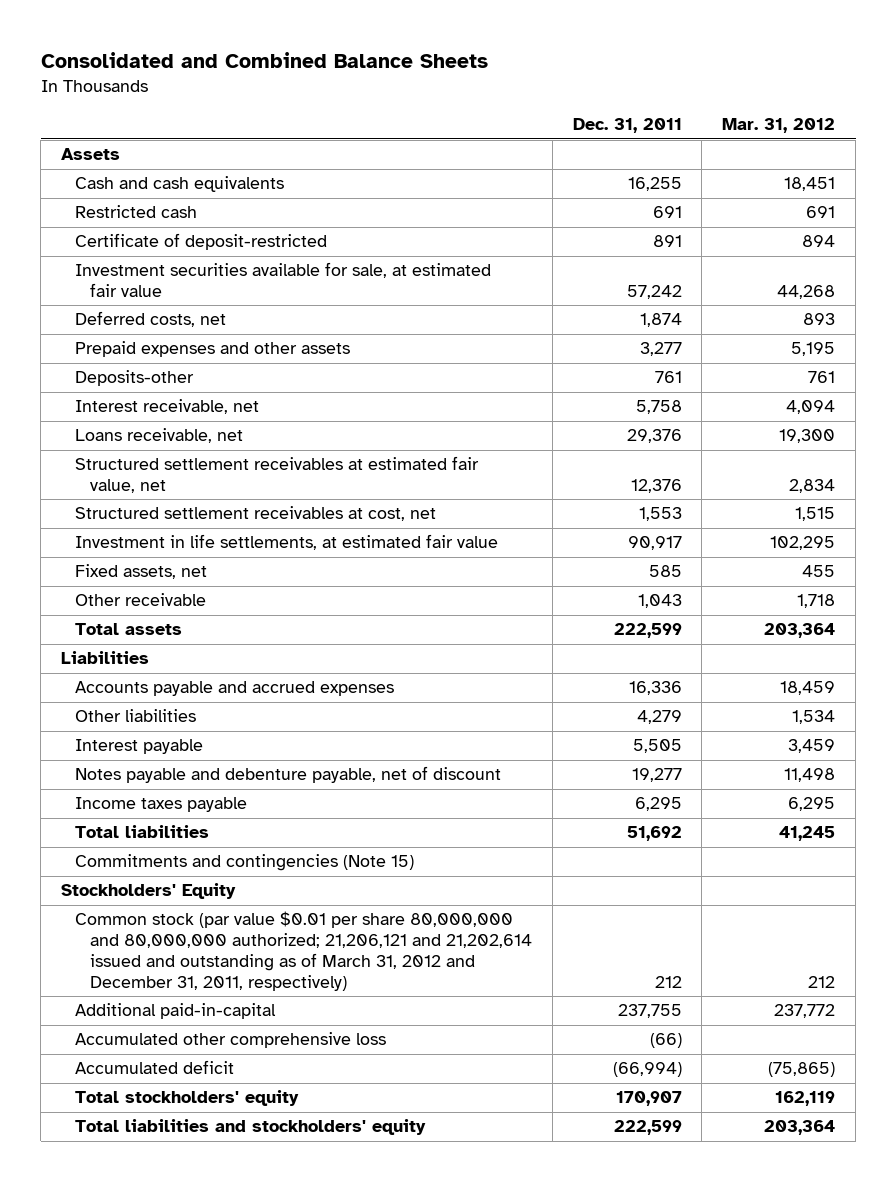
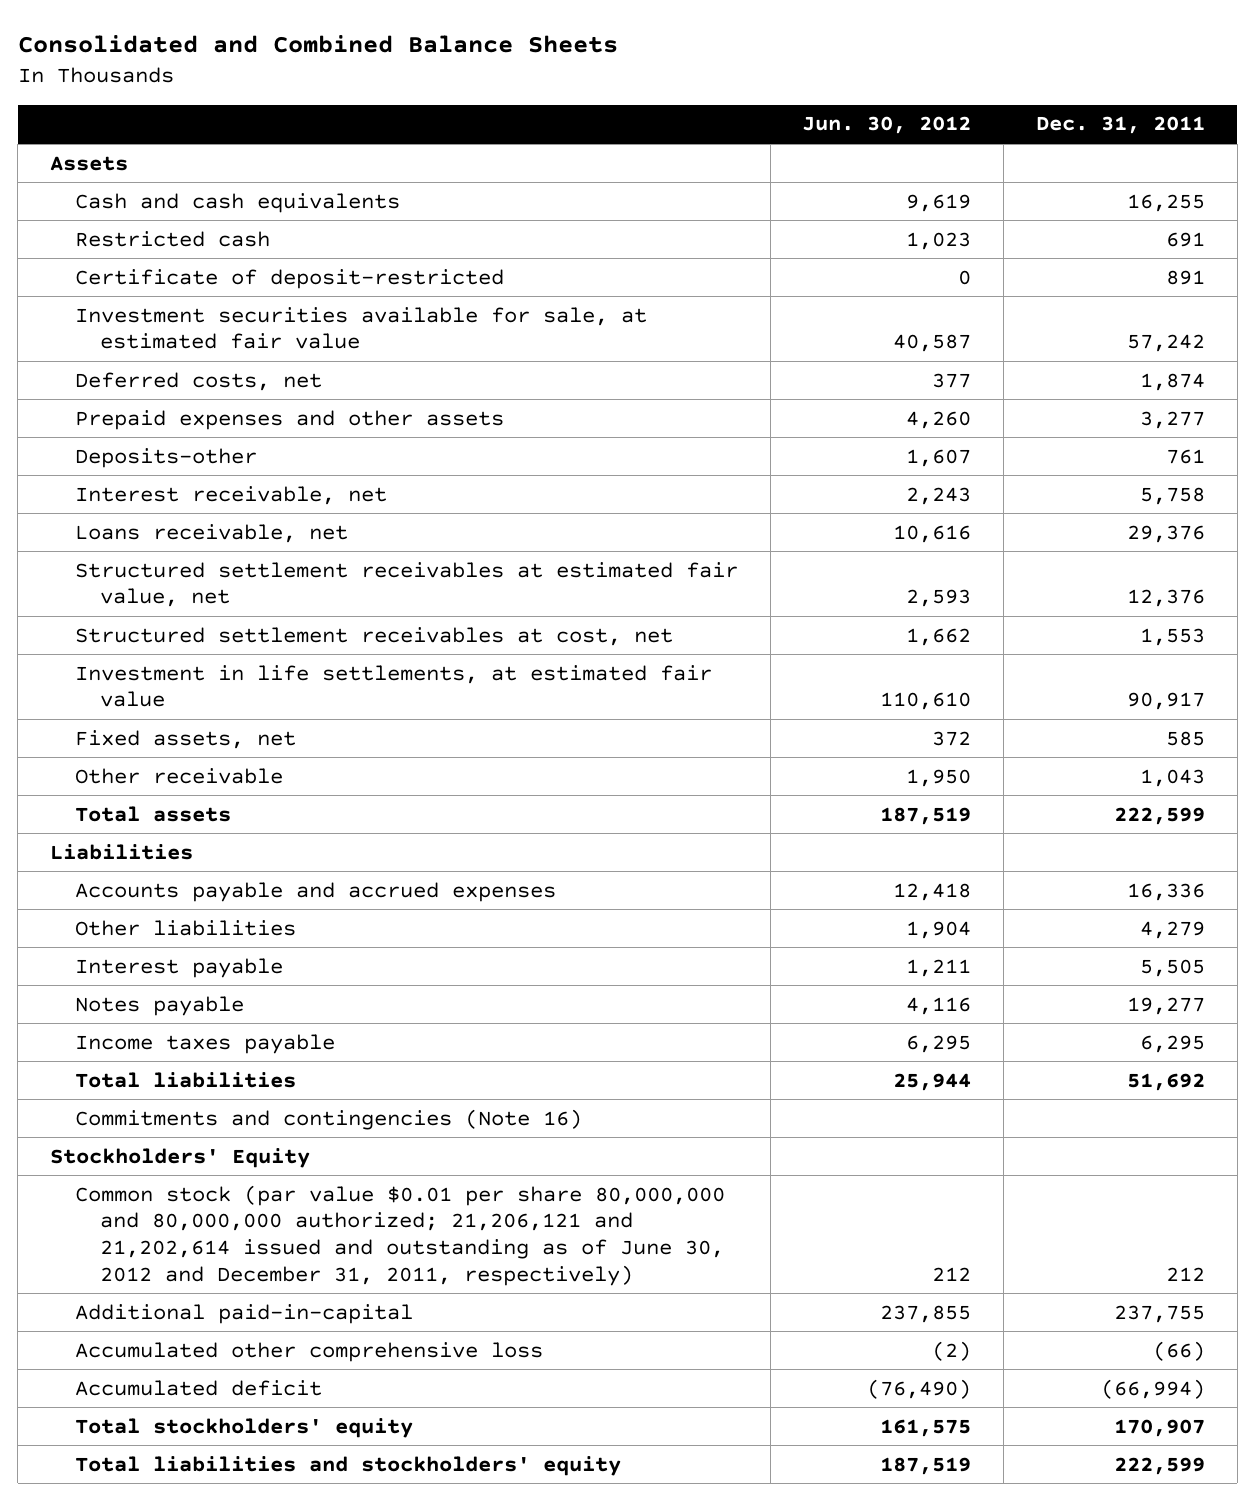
- | Dec. 31, 2011 | Mar. 31, 2012
+ | Jun. 30, 2012 | Dec. 31, 2011
- Notes payable and debenture payable, net of discount | 19,277 | 11,498
+ Notes payable | 4,116 | 19,277
- Commitments and contingencies (Note 15)
+ Commitments and contingencies (Note 16)
- Common stock (par value $0.01 per share 80,000,000 and 80,000,000 authorized; 21,206,121 and 21,202,614 issued and outstanding as of March 31, 2012 and December 31, 2011, respectively) | 212 | 212
+ Common stock (par value $0.01 per share 80,000,000 and 80,000,000 authorized; 21,206,121 and 21,202,614 issued and outstanding as of June 30, 2012 and December 31, 2011, respectively) | 212 | 212

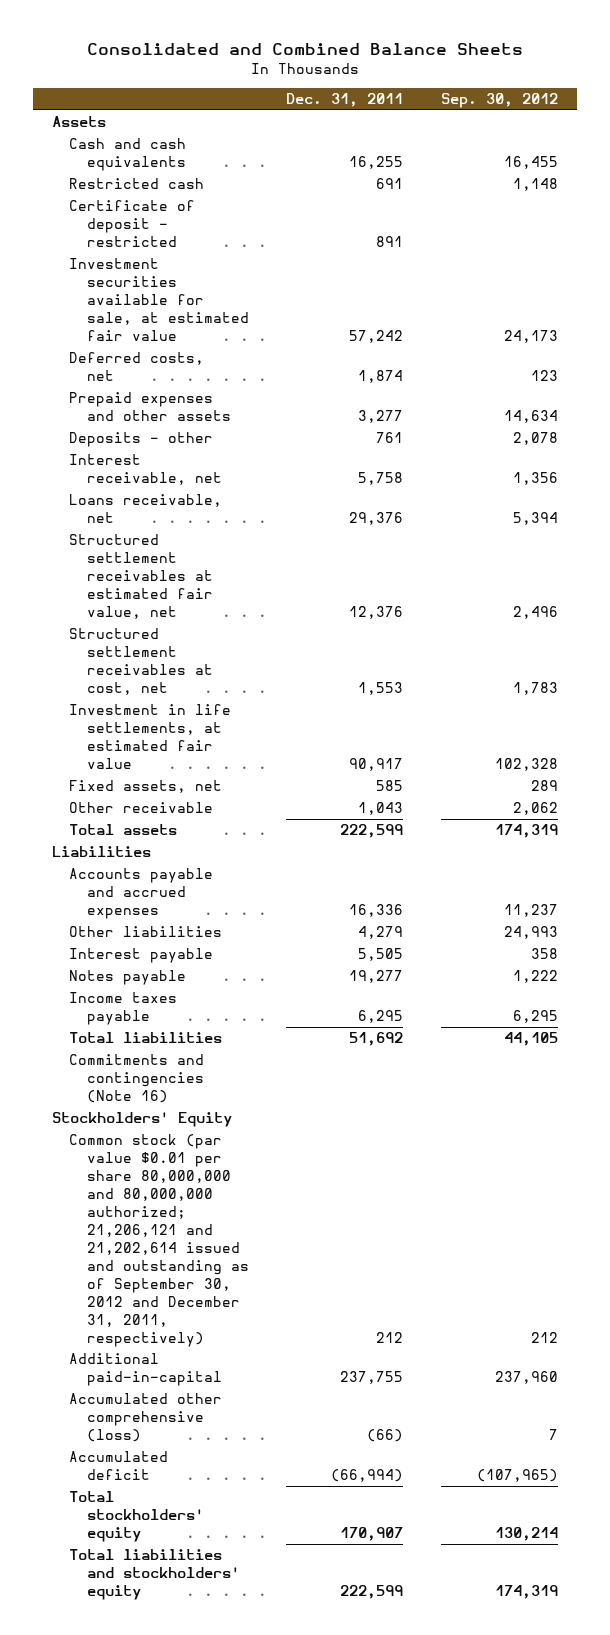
- | Jun. 30, 2012 | Dec. 31, 2011
+ | Dec. 31, 2011 | Sep. 30, 2012
- Certificate of deposit-restricted | 0 | 891
+ Certificate of deposit - restricted | 891 |
- Deposits-other | 1,607 | 761
+ Deposits - other | 761 | 2,078
- Common stock (par value $0.01 per share 80,000,000 and 80,000,000 authorized; 21,206,121 and 21,202,614 issued and outstanding as of June 30, 2012 and December 31, 2011, respectively) | 212 | 212
+ Common stock (par value $0.01 per share 80,000,000 and 80,000,000 authorized; 21,206,121 and 21,202,614 issued and outstanding as of September 30, 2012 and December 31, 2011, respectively) | 212 | 212
- Accumulated other comprehensive loss | (2) | (66)
+ Accumulated other comprehensive (loss) | (66) | 7

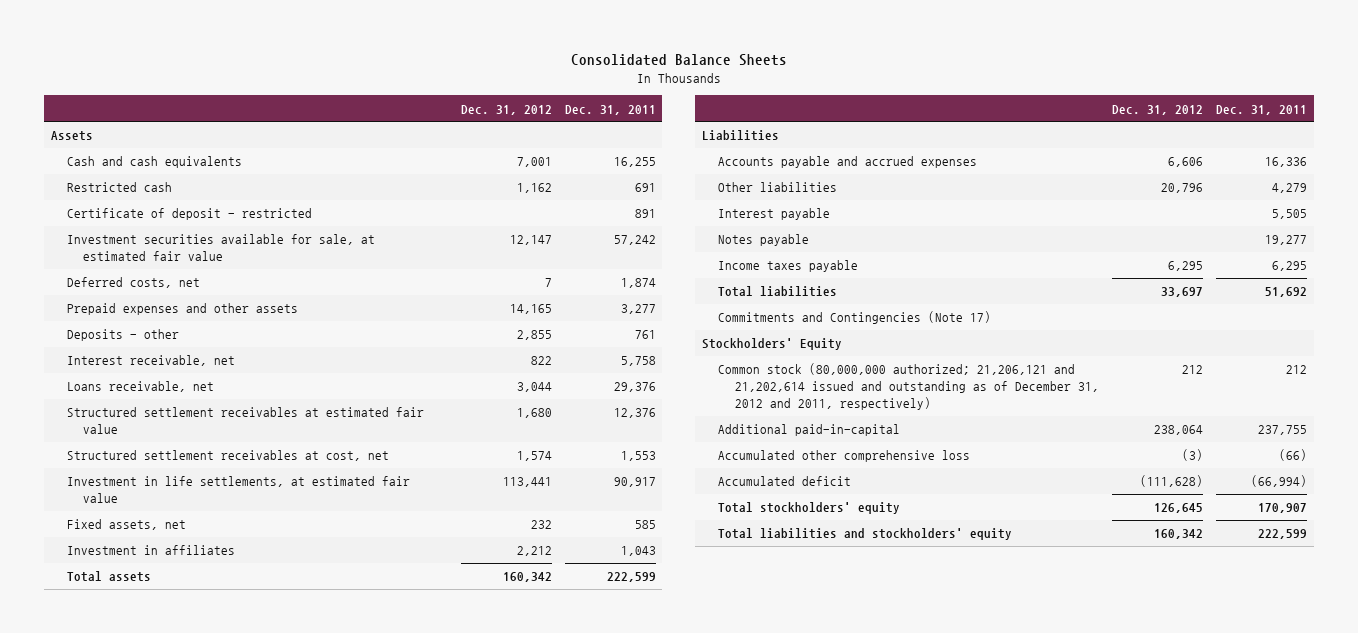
- Consolidated and Combined Balance Sheets
+ Consolidated Balance Sheets
- | Dec. 31, 2011 | Sep. 30, 2012
+ | Dec. 31, 2012 | Dec. 31, 2011
- Structured settlement receivables at estimated fair value, net | 12,376 | 2,496
+ Structured settlement receivables at estimated fair value | 1,680 | 12,376
- Other receivable | 1,043 | 2,062
+ Investment in affiliates | 2,212 | 1,043
- Commitments and contingencies (Note 16)
+ Commitments and Contingencies (Note 17)
- Common stock (par value $0.01 per share 80,000,000 and 80,000,000 authorized; 21,206,121 and 21,202,614 issued and outstanding as of September 30, 2012 and December 31, 2011, respectively) | 212 | 212
+ Common stock (80,000,000 authorized; 21,206,121 and 21,202,614 issued and outstanding as of December 31, 2012 and 2011, respectively) | 212 | 212
- Accumulated other comprehensive (loss) | (66) | 7
+ Accumulated other comprehensive loss | (3) | (66)

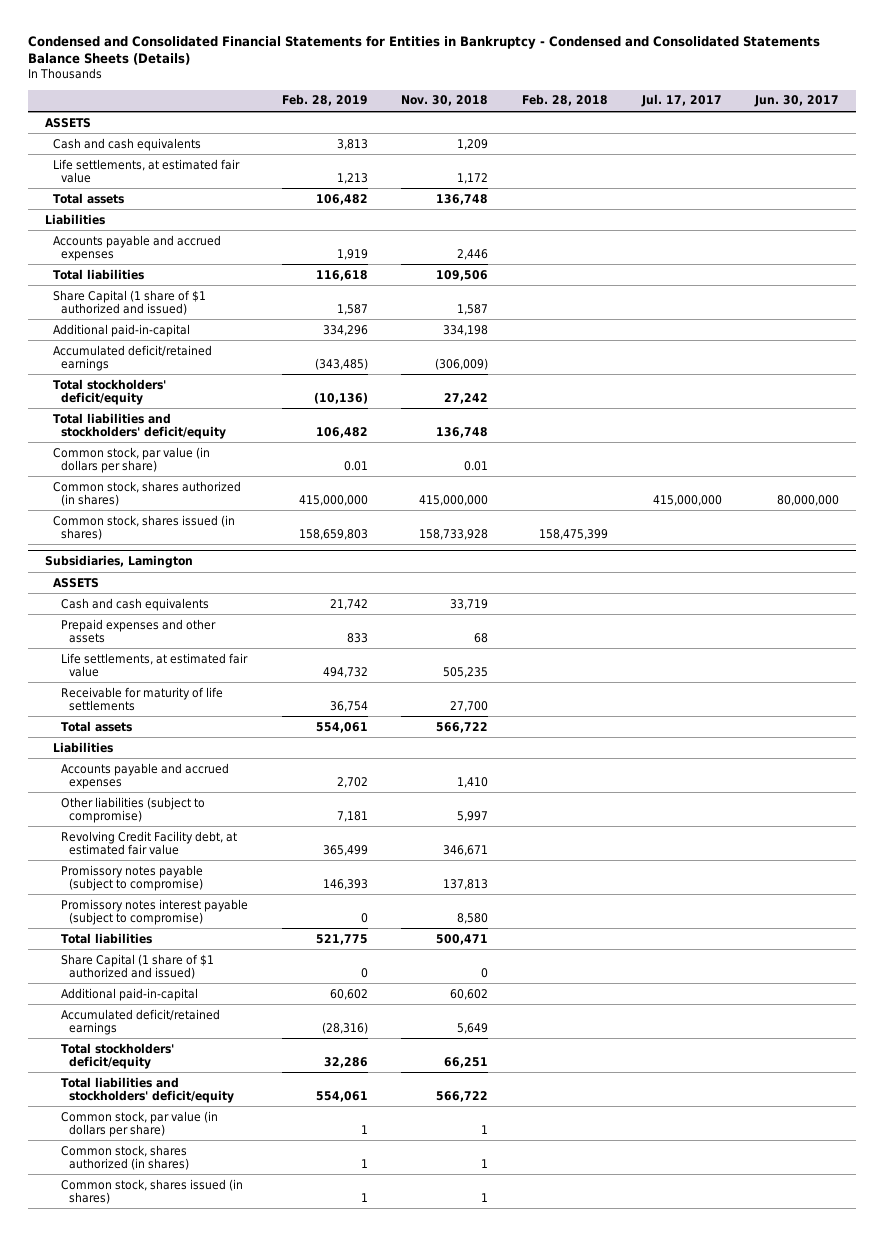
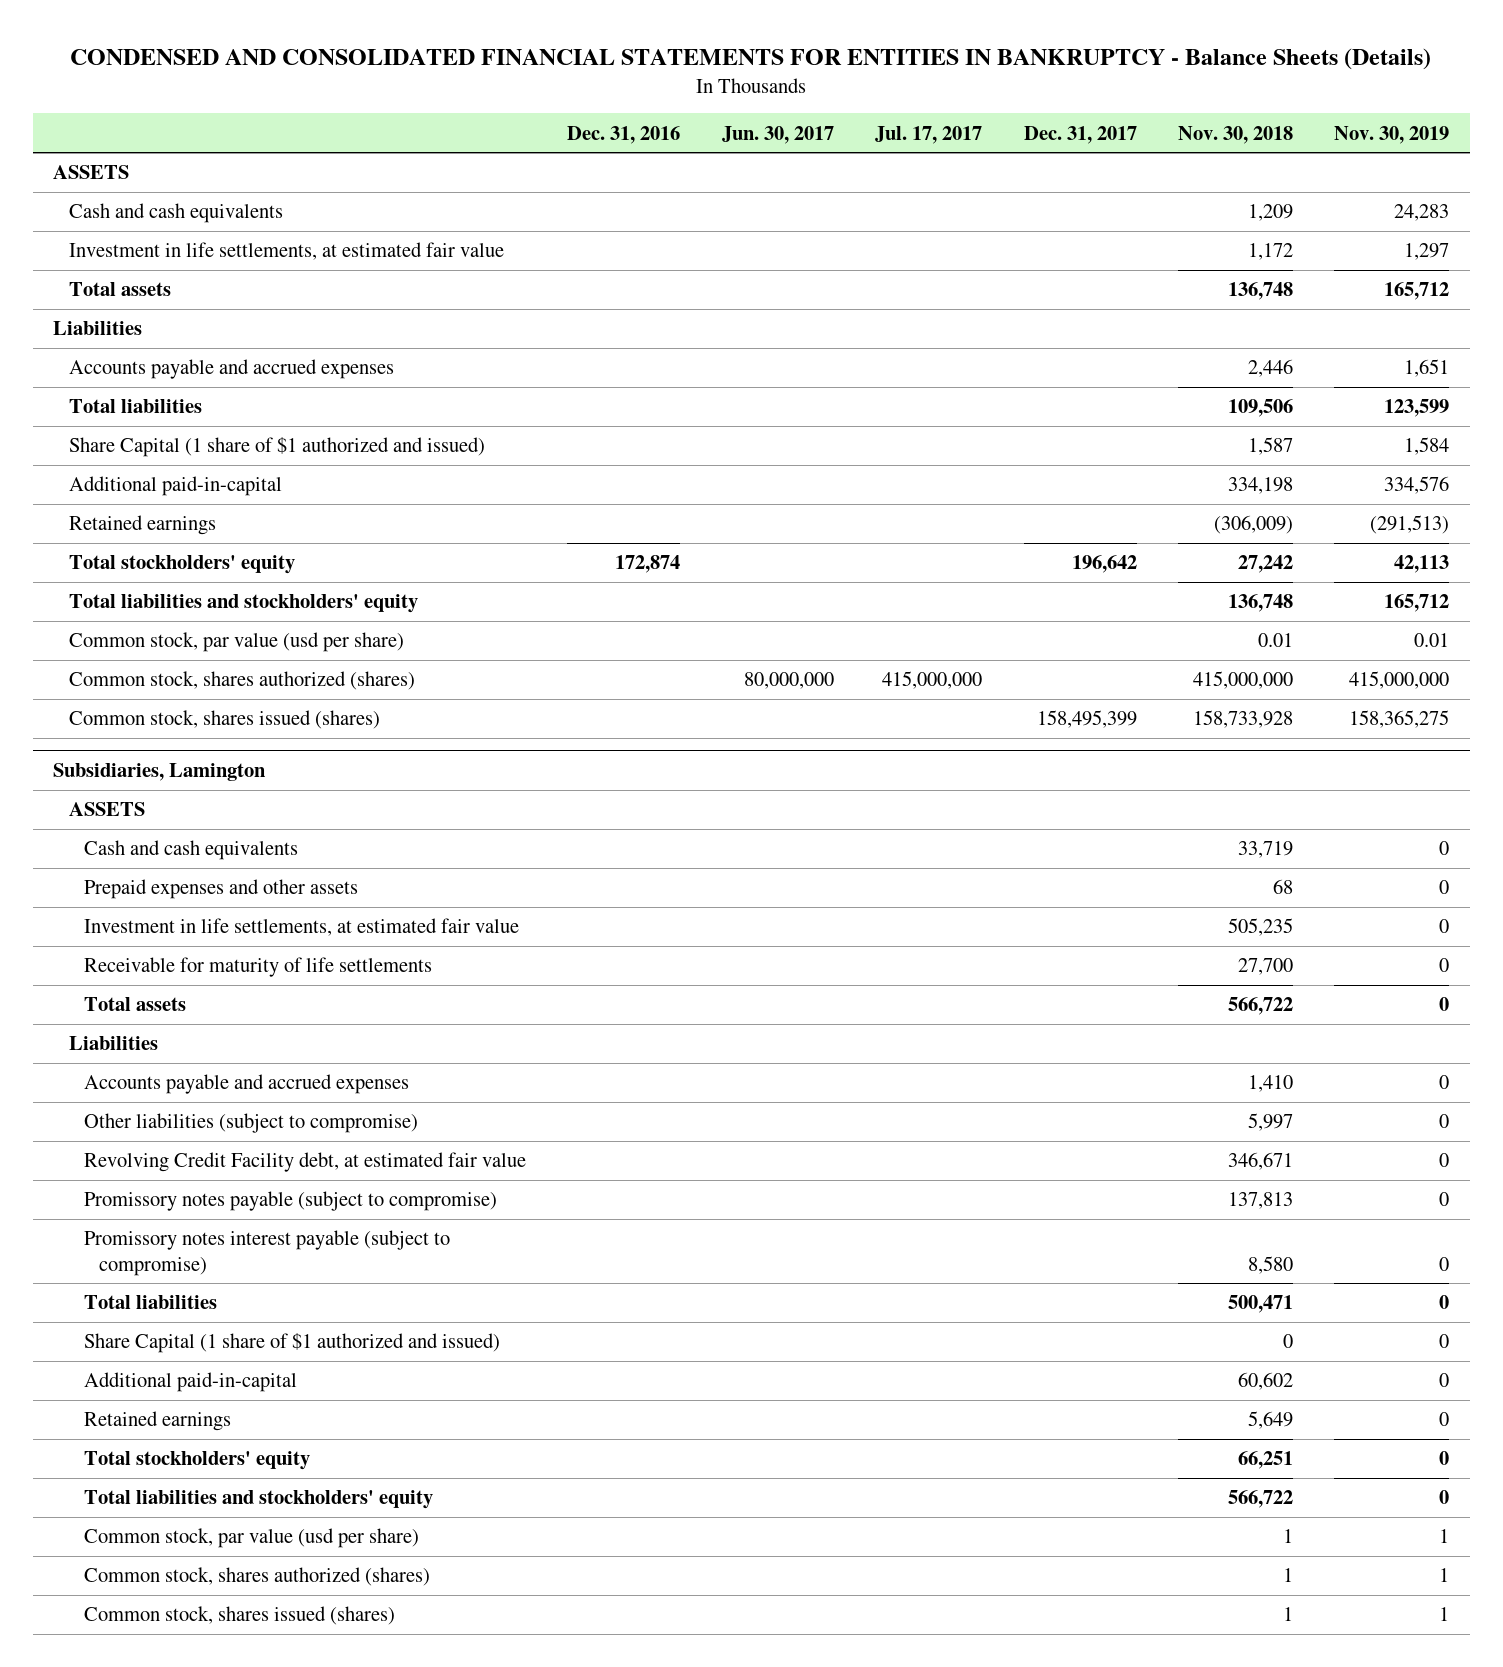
- Condensed and Consolidated Financial Statements for Entities in Bankruptcy - Condensed and Consolidated Statements Balance Sheets (Details)
+ CONDENSED AND CONSOLIDATED FINANCIAL STATEMENTS FOR ENTITIES IN BANKRUPTCY - Balance Sheets (Details)
- | Feb. 28, 2019 | Nov. 30, 2018 | Feb. 28, 2018 | Jul. 17, 2017 | Jun. 30, 2017
+ | Dec. 31, 2016 | Jun. 30, 2017 | Jul. 17, 2017 | Dec. 31, 2017 | Nov. 30, 2018 | Nov. 30, 2019
- Life settlements, at estimated fair value | 1,213 | 1,172 | | |
+ Investment in life settlements, at estimated fair value | | | | | 1,172 | 1,297
- Accumulated deficit/retained earnings | (343,485) | (306,009) | | |
- Total stockholders' deficit/equity | (10,136) | 27,242 | | |
- Total liabilities and stockholders' deficit/equity | 106,482 | 136,748 | | |
- Common stock, par value (in dollars per share) | 0.01 | 0.01 | | |
- Common stock, shares authorized (in shares) | 415,000,000 | 415,000,000 | | 415,000,000 | 80,000,000
- Common stock, shares issued (in shares) | 158,659,803 | 158,733,928 | 158,475,399 | |
+ Retained earnings | | | | | (306,009) | (291,513)
+ Total stockholders' equity | 172,874 | | | 196,642 | 27,242 | 42,113
+ Total liabilities and stockholders' equity | | | | | 136,748 | 165,712
+ Common stock, par value (usd per share) | | | | | 0.01 | 0.01
+ Common stock, shares authorized (shares) | | 80,000,000 | 415,000,000 | | 415,000,000 | 415,000,000
+ Common stock, shares issued (shares) | | | | 158,495,399 | 158,733,928 | 158,365,275
@ Subsidiaries, Lamington
- Life settlements, at estimated fair value | 494,732 | 505,235 | | |
+ Investment in life settlements, at estimated fair value | | | | | 505,235 | 0
- Accumulated deficit/retained earnings | (28,316) | 5,649 | | |
- Total stockholders' deficit/equity | 32,286 | 66,251 | | |
- Total liabilities and stockholders' deficit/equity | 554,061 | 566,722 | | |
- Common stock, par value (in dollars per share) | 1 | 1 | | |
- Common stock, shares authorized (in shares) | 1 | 1 | | |
- Common stock, shares issued (in shares) | 1 | 1 | | |
+ Retained earnings | | | | | 5,649 | 0
+ Total stockholders' equity | | | | | 66,251 | 0
+ Total liabilities and stockholders' equity | | | | | 566,722 | 0
+ Common stock, par value (usd per share) | | | | | 1 | 1
+ Common stock, shares authorized (shares) | | | | | 1 | 1
+ Common stock, shares issued (shares) | | | | | 1 | 1

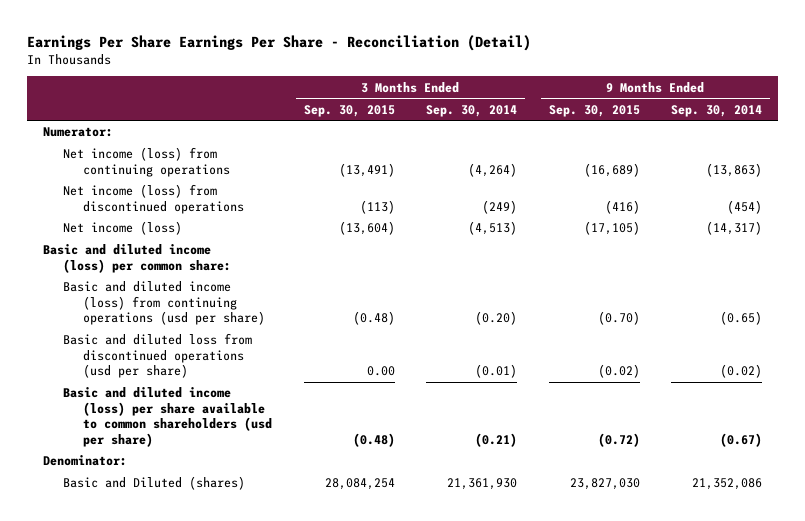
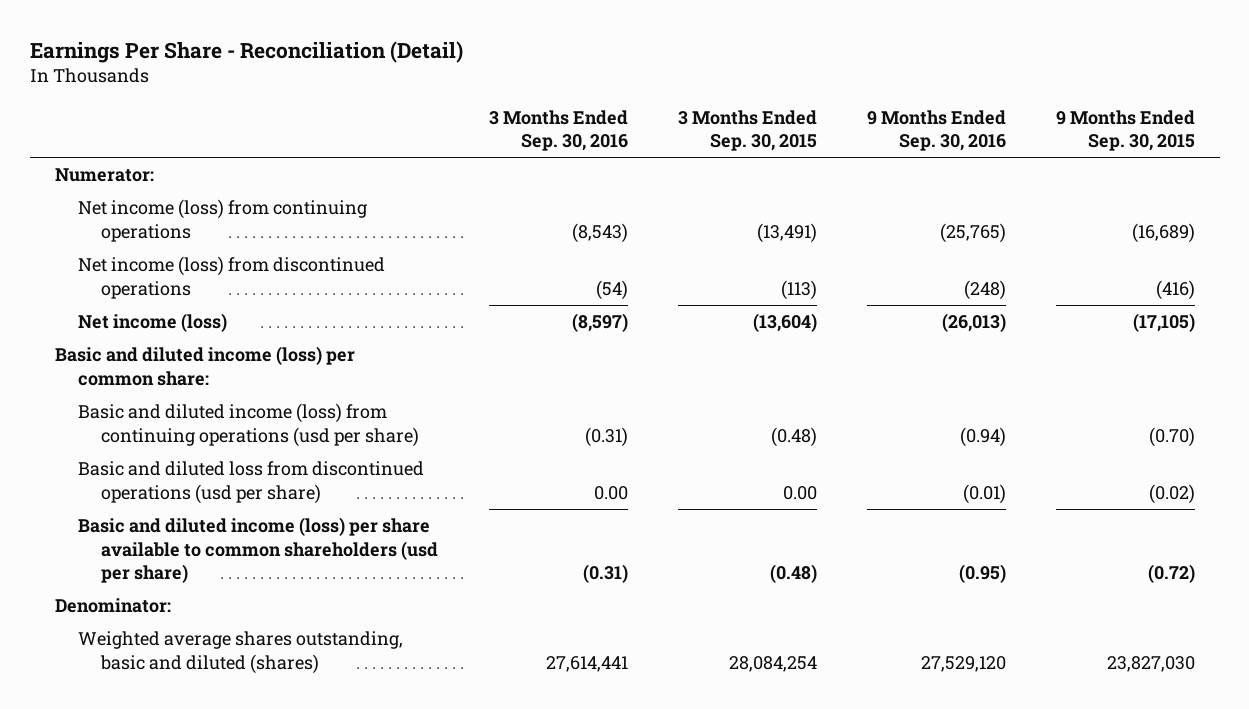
- Earnings Per Share Earnings Per Share - Reconciliation (Detail)
+ Earnings Per Share - Reconciliation (Detail)
- | 3 Months Ended Sep. 30, 2015 | 3 Months Ended Sep. 30, 2014 | 9 Months Ended Sep. 30, 2015 | 9 Months Ended Sep. 30, 2014
+ | 3 Months Ended Sep. 30, 2016 | 3 Months Ended Sep. 30, 2015 | 9 Months Ended Sep. 30, 2016 | 9 Months Ended Sep. 30, 2015
- Basic and Diluted (shares) | 28,084,254 | 21,361,930 | 23,827,030 | 21,352,086
+ Weighted average shares outstanding, basic and diluted (shares) | 27,614,441 | 28,084,254 | 27,529,120 | 23,827,030

